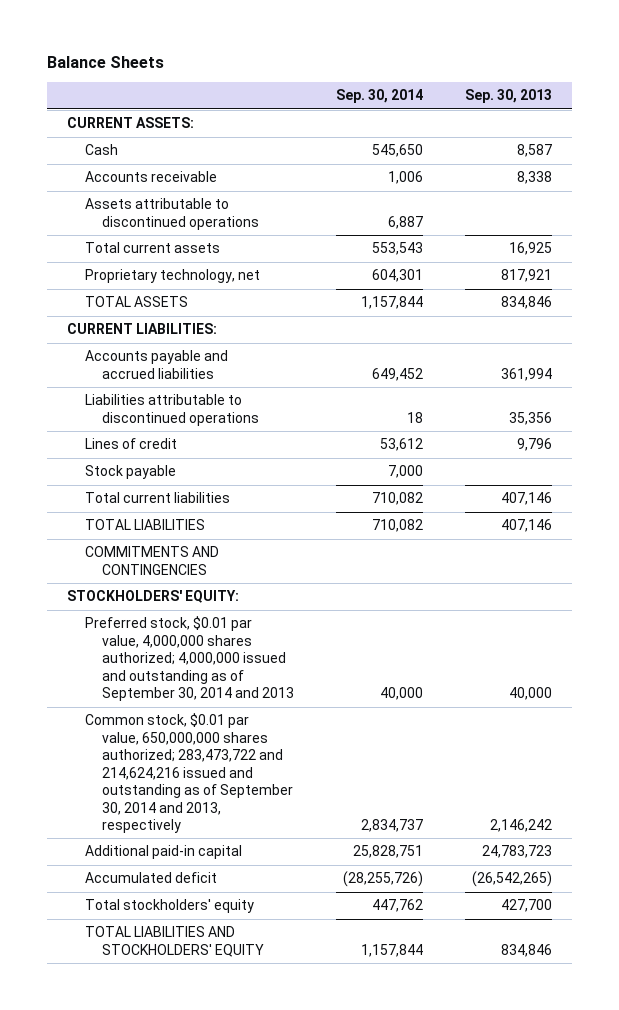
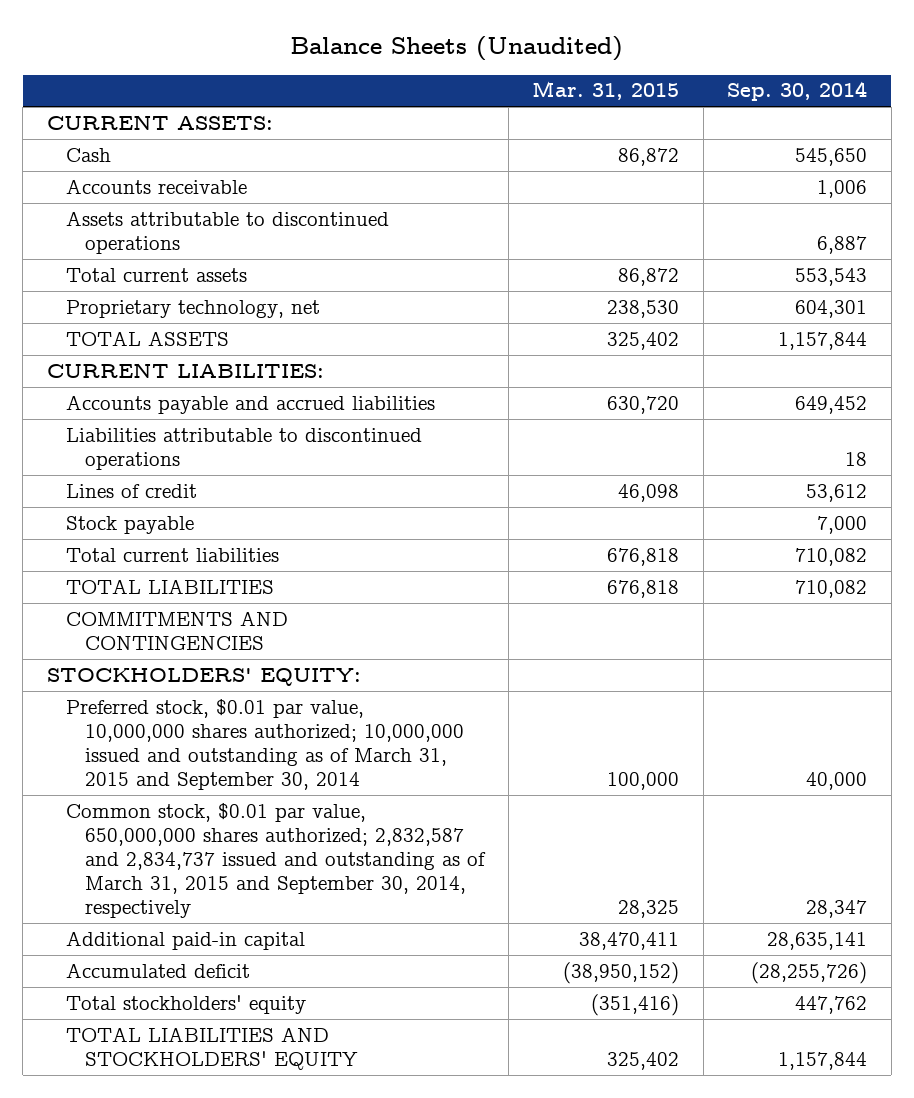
- Balance Sheets
+ Balance Sheets (Unaudited)
- | Sep. 30, 2014 | Sep. 30, 2013
+ | Mar. 31, 2015 | Sep. 30, 2014
- Preferred stock, $0.01 par value, 4,000,000 shares authorized; 4,000,000 issued and outstanding as of September 30, 2014 and 2013 | 40,000 | 40,000
- Common stock, $0.01 par value, 650,000,000 shares authorized; 283,473,722 and 214,624,216 issued and outstanding as of September 30, 2014 and 2013, respectively | 2,834,737 | 2,146,242
- Additional paid-in capital | 25,828,751 | 24,783,723
+ Preferred stock, $0.01 par value, 10,000,000 shares authorized; 10,000,000 issued and outstanding as of March 31, 2015 and September 30, 2014 | 100,000 | 40,000
+ Common stock, $0.01 par value, 650,000,000 shares authorized; 2,832,587 and 2,834,737 issued and outstanding as of March 31, 2015 and September 30, 2014, respectively | 28,325 | 28,347
+ Additional paid-in capital | 38,470,411 | 28,635,141

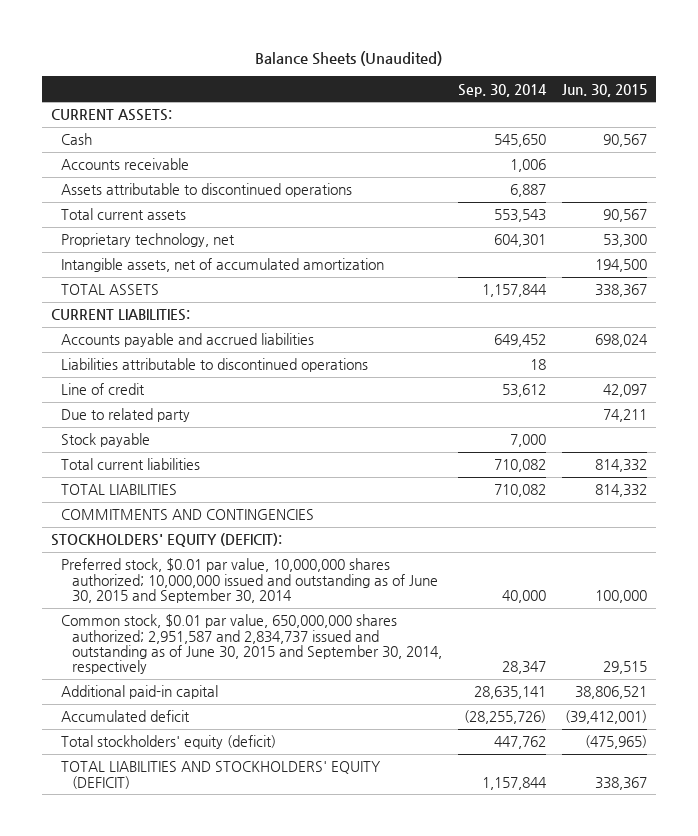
- | Mar. 31, 2015 | Sep. 30, 2014
+ | Sep. 30, 2014 | Jun. 30, 2015
+ Intangible assets, net of accumulated amortization | | 194,500
- Lines of credit | 46,098 | 53,612
+ Line of credit | 53,612 | 42,097
+ Due to related party | | 74,211
- STOCKHOLDERS' EQUITY:
- Preferred stock, $0.01 par value, 10,000,000 shares authorized; 10,000,000 issued and outstanding as of March 31, 2015 and September 30, 2014 | 100,000 | 40,000
- Common stock, $0.01 par value, 650,000,000 shares authorized; 2,832,587 and 2,834,737 issued and outstanding as of March 31, 2015 and September 30, 2014, respectively | 28,325 | 28,347
+ STOCKHOLDERS' EQUITY (DEFICIT):
+ Preferred stock, $0.01 par value, 10,000,000 shares authorized; 10,000,000 issued and outstanding as of June 30, 2015 and September 30, 2014 | 40,000 | 100,000
+ Common stock, $0.01 par value, 650,000,000 shares authorized; 2,951,587 and 2,834,737 issued and outstanding as of June 30, 2015 and September 30, 2014, respectively | 28,347 | 29,515
- Total stockholders' equity | (351,416) | 447,762
- TOTAL LIABILITIES AND STOCKHOLDERS' EQUITY | 325,402 | 1,157,844
+ Total stockholders' equity (deficit) | 447,762 | (475,965)
+ TOTAL LIABILITIES AND STOCKHOLDERS' EQUITY (DEFICIT) | 1,157,844 | 338,367

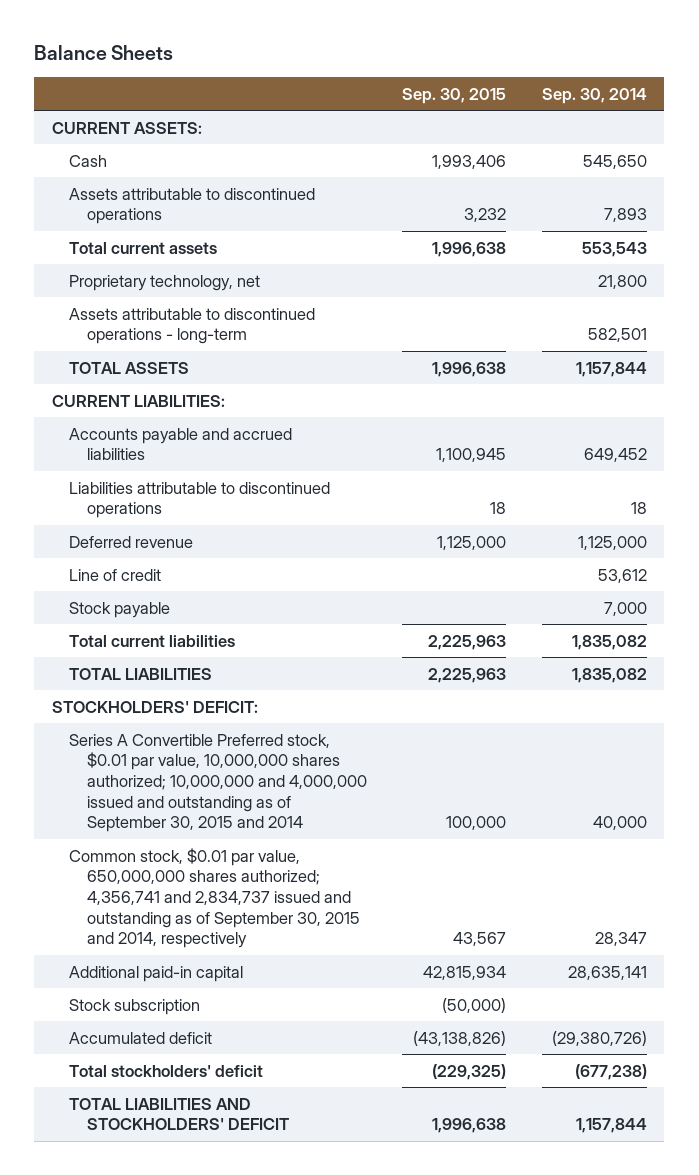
- Balance Sheets (Unaudited)
+ Balance Sheets
- | Sep. 30, 2014 | Jun. 30, 2015
+ | Sep. 30, 2015 | Sep. 30, 2014
- Accounts receivable | 1,006 |
- Assets attributable to discontinued operations | 6,887 |
+ Assets attributable to discontinued operations | 3,232 | 7,893
- Proprietary technology, net | 604,301 | 53,300
- Intangible assets, net of accumulated amortization | | 194,500
+ Proprietary technology, net | | 21,800
+ Assets attributable to discontinued operations - long-term | | 582,501
+ Deferred revenue | 1,125,000 | 1,125,000
- Due to related party | | 74,211
- Total current liabilities | 710,082 | 814,332
- TOTAL LIABILITIES | 710,082 | 814,332
- COMMITMENTS AND CONTINGENCIES
- STOCKHOLDERS' EQUITY (DEFICIT):
- Preferred stock, $0.01 par value, 10,000,000 shares authorized; 10,000,000 issued and outstanding as of June 30, 2015 and September 30, 2014 | 40,000 | 100,000
- Common stock, $0.01 par value, 650,000,000 shares authorized; 2,951,587 and 2,834,737 issued and outstanding as of June 30, 2015 and September 30, 2014, respectively | 28,347 | 29,515
+ Total current liabilities | 2,225,963 | 1,835,082
+ TOTAL LIABILITIES | 2,225,963 | 1,835,082
+ STOCKHOLDERS' DEFICIT:
+ Series A Convertible Preferred stock, $0.01 par value, 10,000,000 shares authorized; 10,000,000 and 4,000,000 issued and outstanding as of September 30, 2015 and 2014 | 100,000 | 40,000
+ Common stock, $0.01 par value, 650,000,000 shares authorized; 4,356,741 and 2,834,737 issued and outstanding as of September 30, 2015 and 2014, respectively | 43,567 | 28,347
- Accumulated deficit | (28,255,726) | (39,412,001)
- Total stockholders' equity (deficit) | 447,762 | (475,965)
- TOTAL LIABILITIES AND STOCKHOLDERS' EQUITY (DEFICIT) | 1,157,844 | 338,367
+ Stock subscription | (50,000) |
+ Accumulated deficit | (43,138,826) | (29,380,726)
+ Total stockholders' deficit | (229,325) | (677,238)
+ TOTAL LIABILITIES AND STOCKHOLDERS' DEFICIT | 1,996,638 | 1,157,844

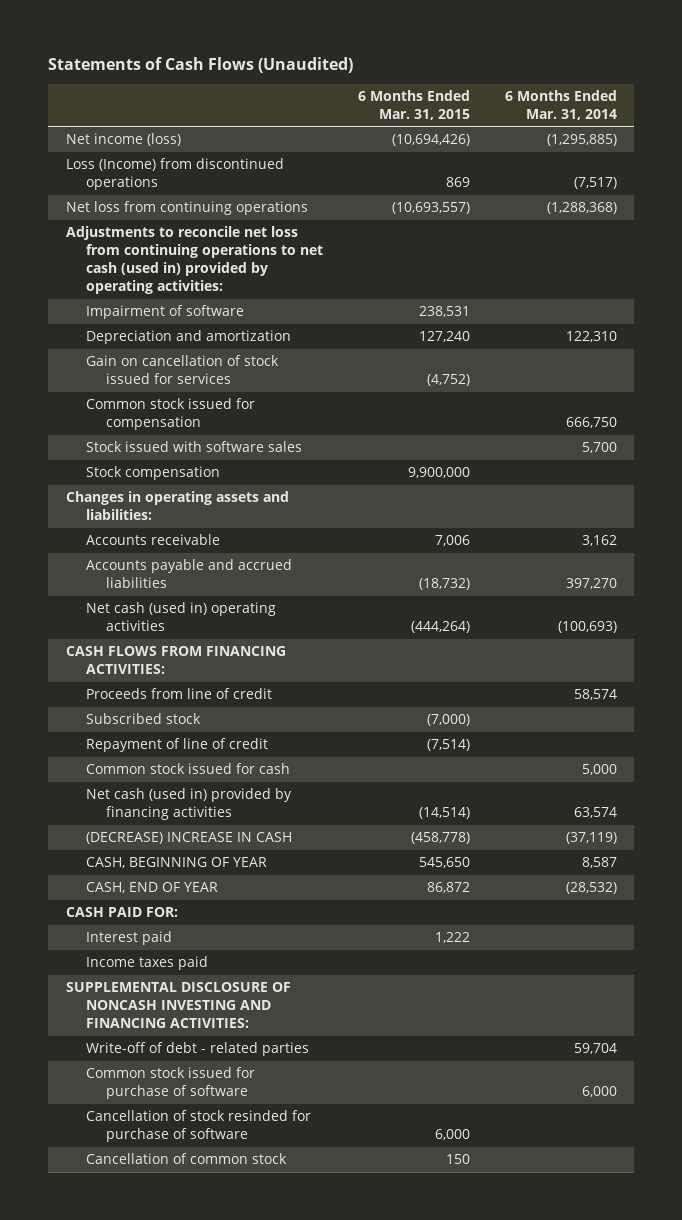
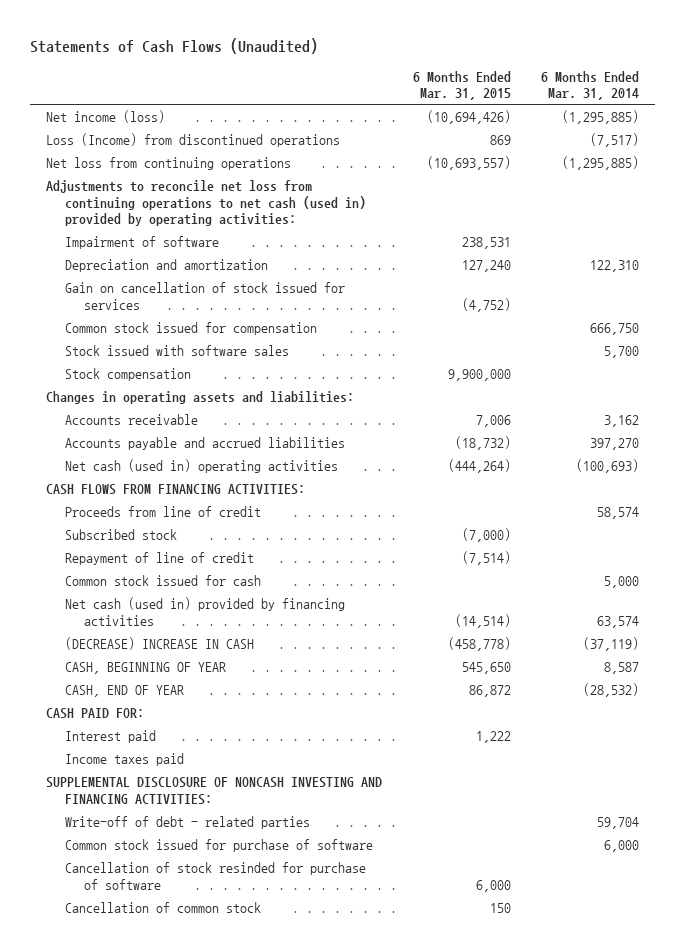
- Net loss from continuing operations | (10,693,557) | (1,288,368)
+ Net loss from continuing operations | (10,693,557) | (1,295,885)

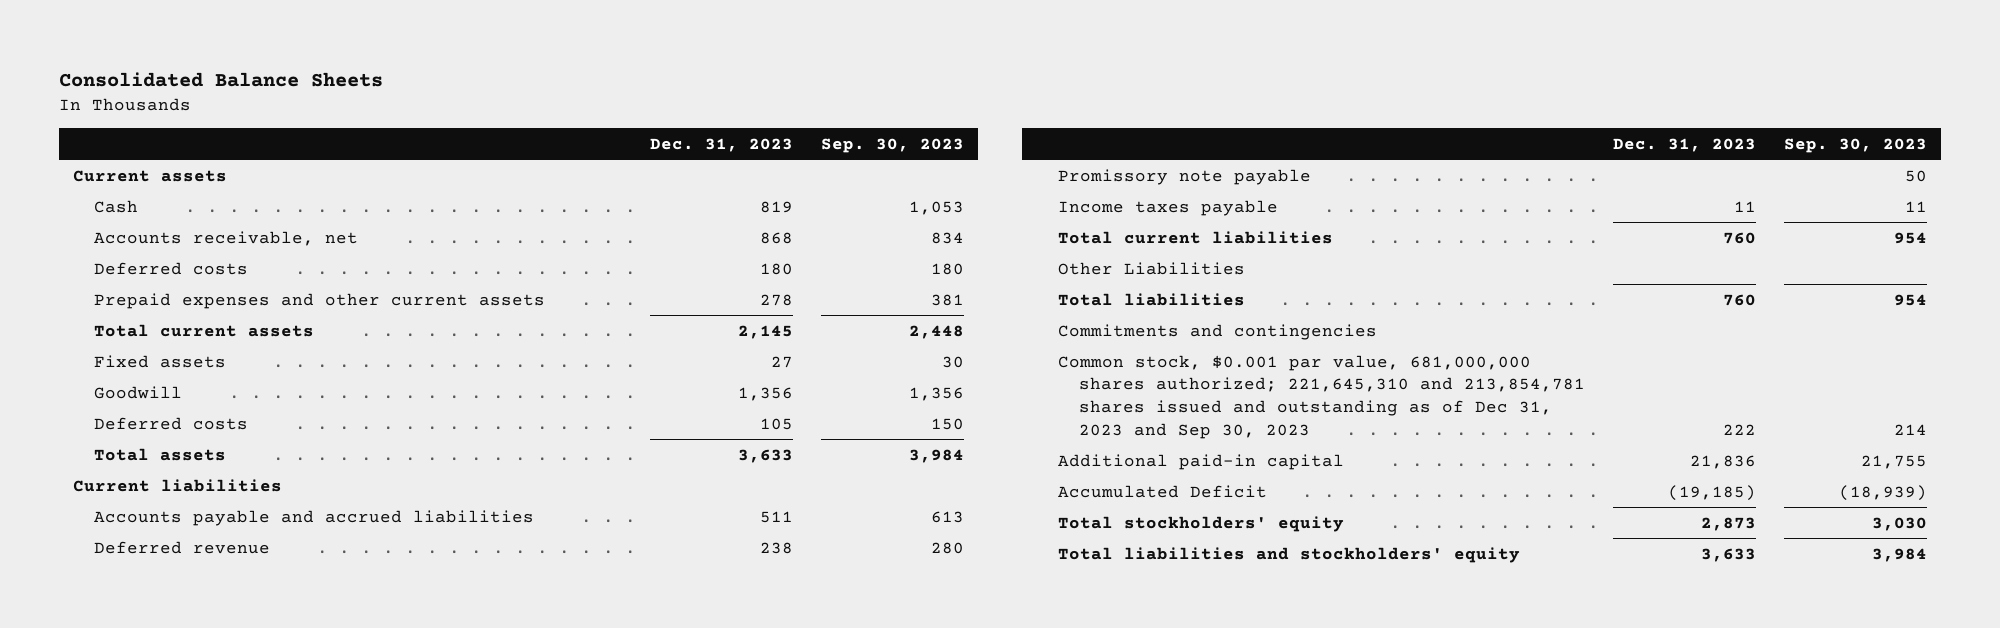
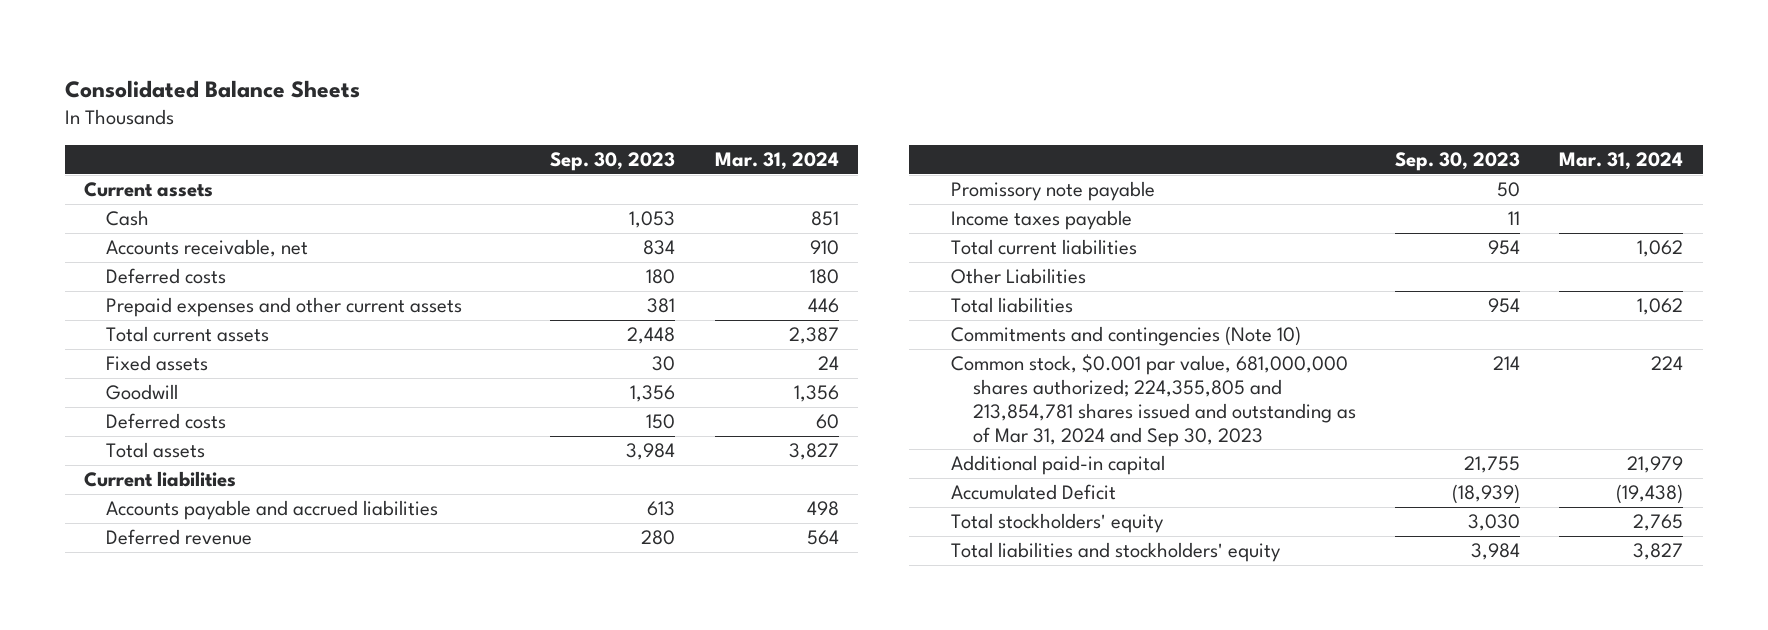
- | Dec. 31, 2023 | Sep. 30, 2023
+ | Sep. 30, 2023 | Mar. 31, 2024
- Commitments and contingencies
- Common stock, $0.001 par value, 681,000,000 shares authorized; 221,645,310 and 213,854,781 shares issued and outstanding as of Dec 31, 2023 and Sep 30, 2023 | 222 | 214
+ Commitments and contingencies (Note 10)
+ Common stock, $0.001 par value, 681,000,000 shares authorized; 224,355,805 and 213,854,781 shares issued and outstanding as of Mar 31, 2024 and Sep 30, 2023 | 214 | 224

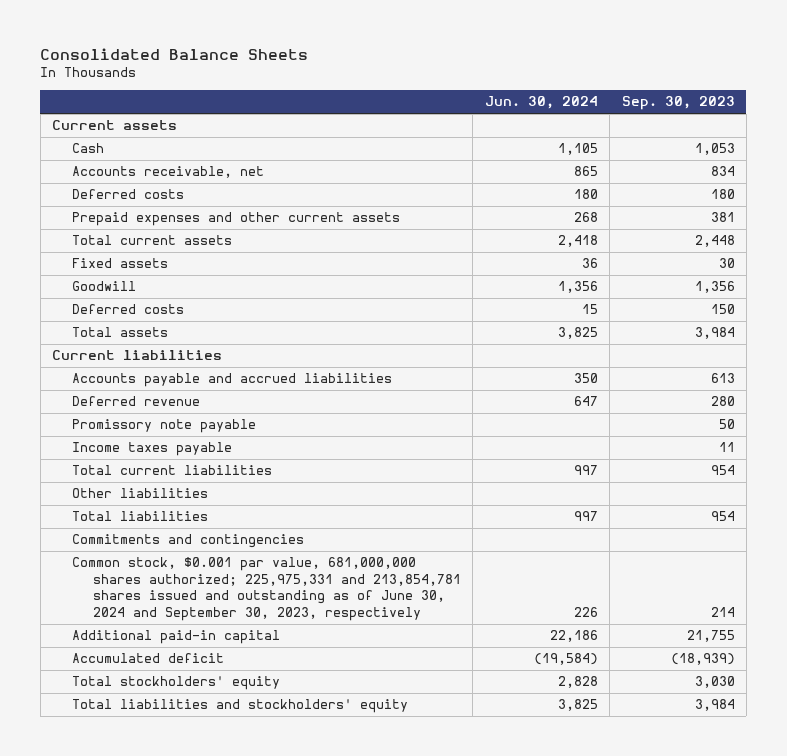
- | Sep. 30, 2023 | Mar. 31, 2024
+ | Jun. 30, 2024 | Sep. 30, 2023
- Other Liabilities
+ Other liabilities
- Commitments and contingencies (Note 10)
- Common stock, $0.001 par value, 681,000,000 shares authorized; 224,355,805 and 213,854,781 shares issued and outstanding as of Mar 31, 2024 and Sep 30, 2023 | 214 | 224
+ Commitments and contingencies
+ Common stock, $0.001 par value, 681,000,000 shares authorized; 225,975,331 and 213,854,781 shares issued and outstanding as of June 30, 2024 and September 30, 2023, respectively | 226 | 214
- Accumulated Deficit | (18,939) | (19,438)
+ Accumulated deficit | (19,584) | (18,939)

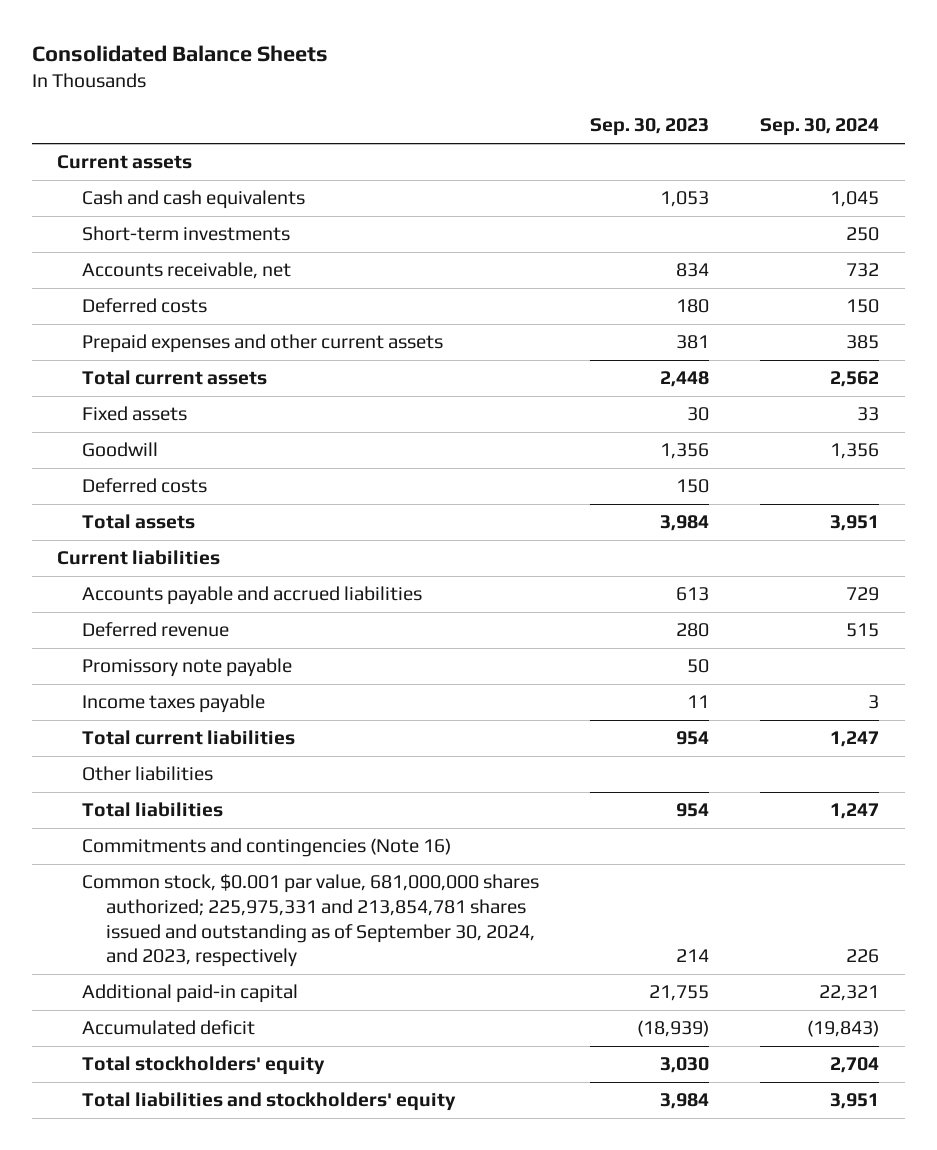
- | Jun. 30, 2024 | Sep. 30, 2023
+ | Sep. 30, 2023 | Sep. 30, 2024
- Cash | 1,105 | 1,053
+ Cash and cash equivalents | 1,053 | 1,045
+ Short-term investments | | 250
- Commitments and contingencies
- Common stock, $0.001 par value, 681,000,000 shares authorized; 225,975,331 and 213,854,781 shares issued and outstanding as of June 30, 2024 and September 30, 2023, respectively | 226 | 214
+ Commitments and contingencies (Note 16)
+ Common stock, $0.001 par value, 681,000,000 shares authorized; 225,975,331 and 213,854,781 shares issued and outstanding as of September 30, 2024, and 2023, respectively | 214 | 226

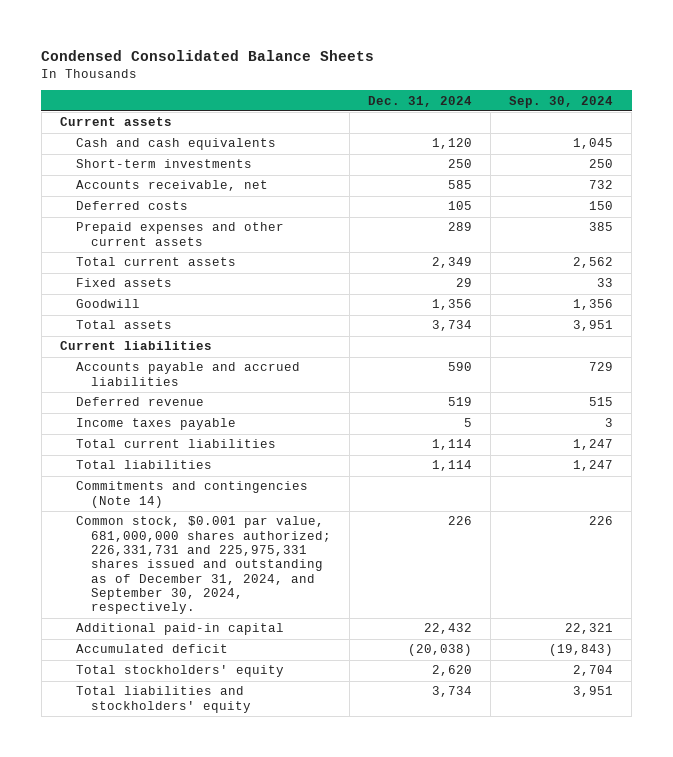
- Consolidated Balance Sheets
+ Condensed Consolidated Balance Sheets
- | Sep. 30, 2023 | Sep. 30, 2024
+ | Dec. 31, 2024 | Sep. 30, 2024
- Deferred costs | 150 |
- Promissory note payable | 50 |
- Other liabilities
- Commitments and contingencies (Note 16)
- Common stock, $0.001 par value, 681,000,000 shares authorized; 225,975,331 and 213,854,781 shares issued and outstanding as of September 30, 2024, and 2023, respectively | 214 | 226
+ Commitments and contingencies (Note 14)
+ Common stock, $0.001 par value, 681,000,000 shares authorized; 226,331,731 and 225,975,331 shares issued and outstanding as of December 31, 2024, and September 30, 2024, respectively. | 226 | 226

